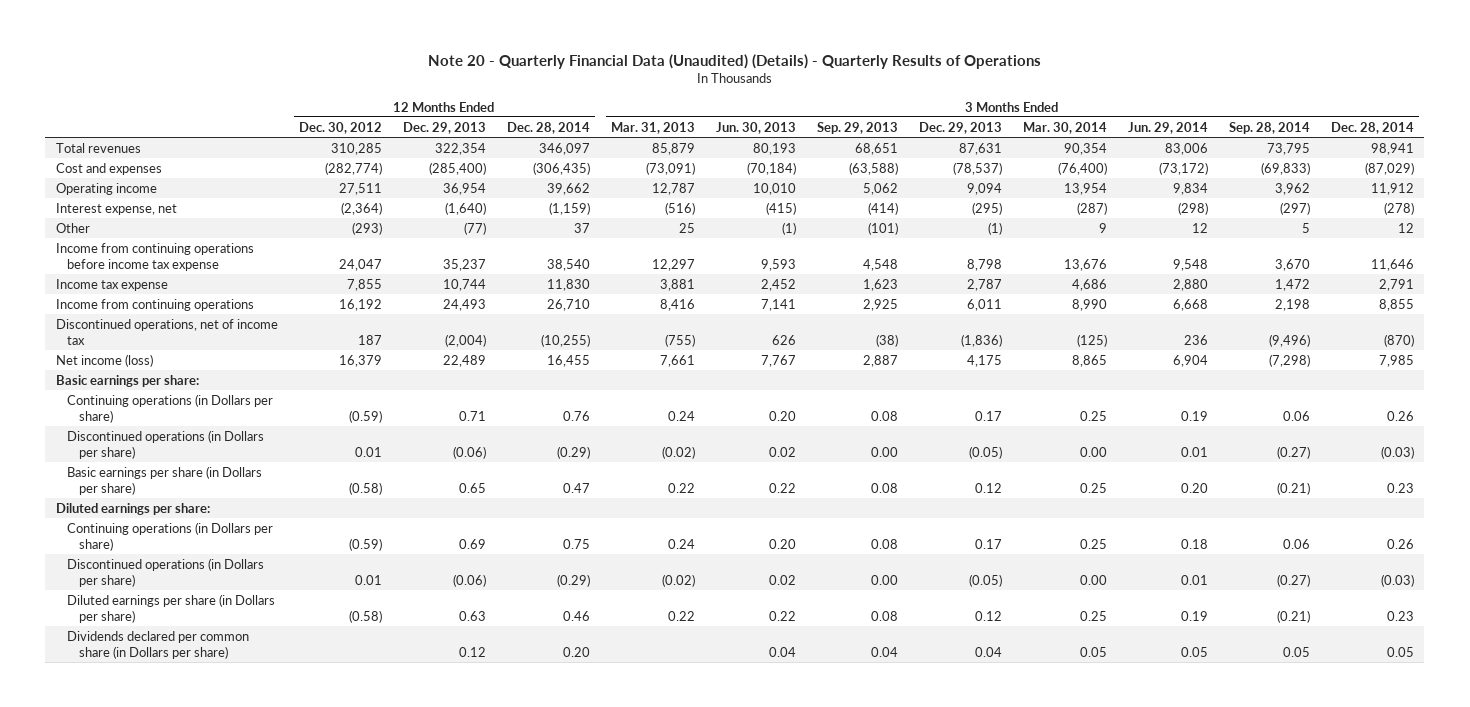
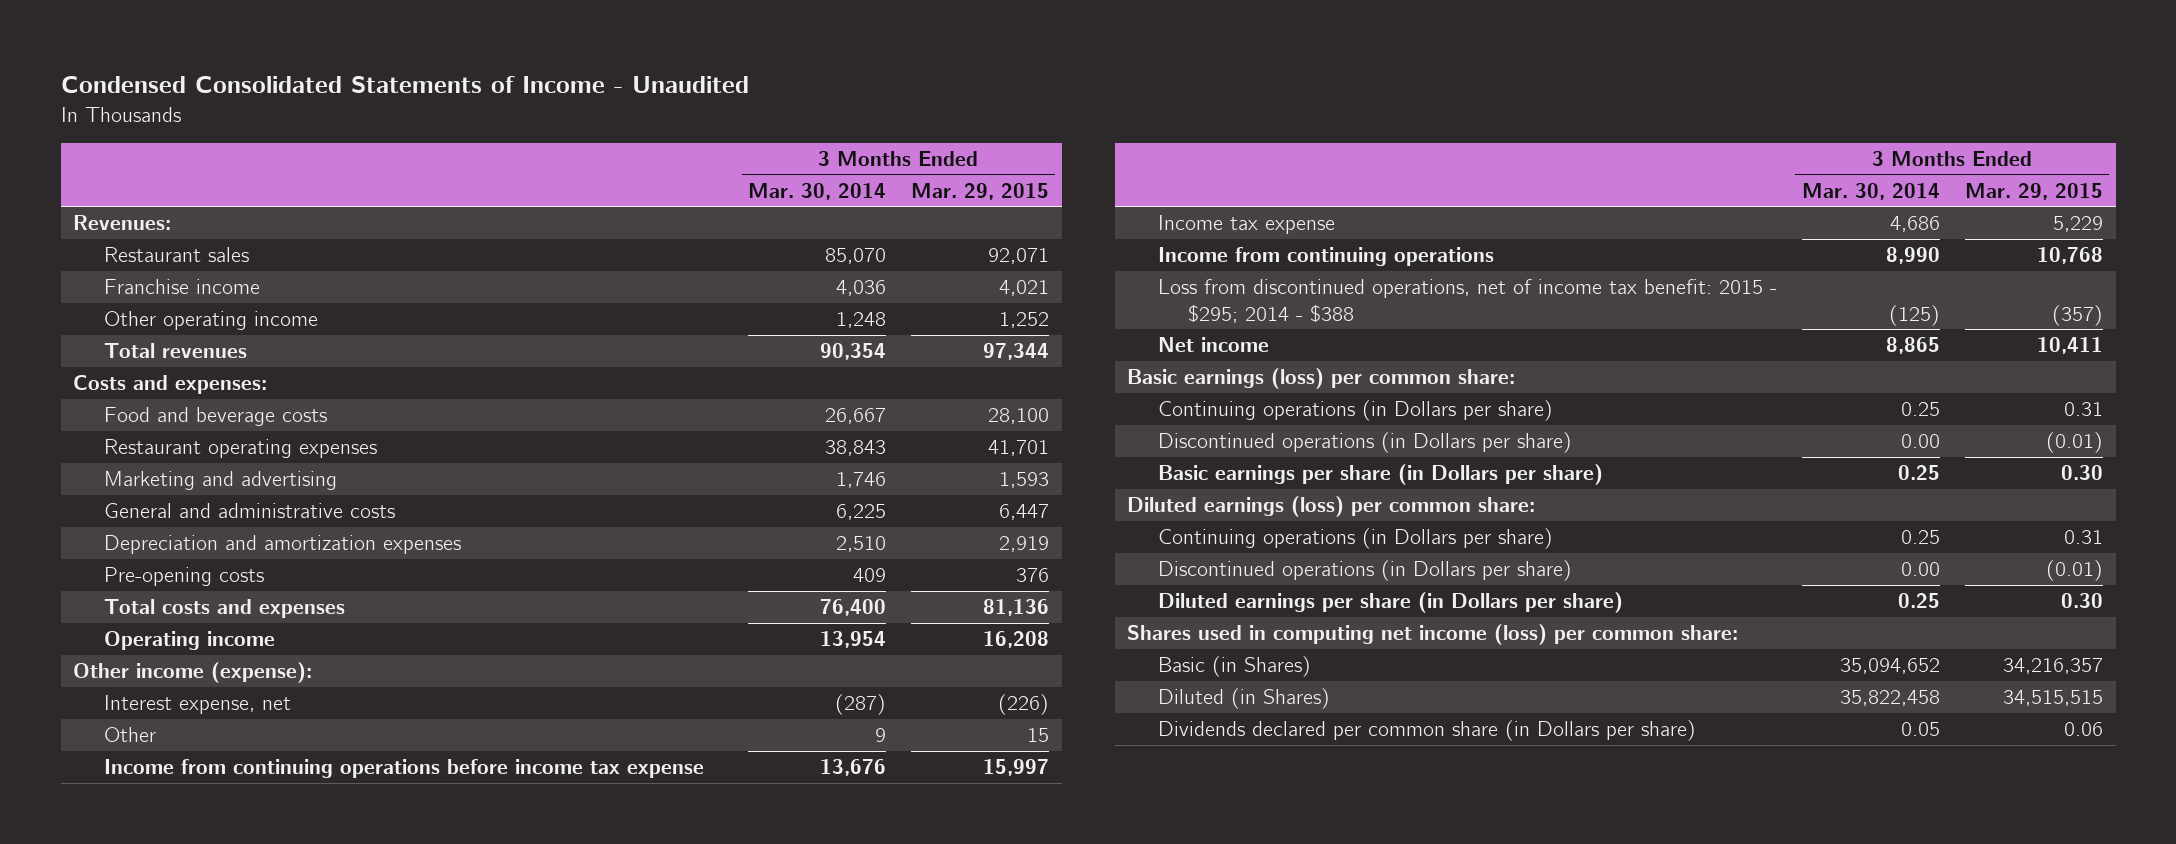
- Note 20 - Quarterly Financial Data (Unaudited) (Details) - Quarterly Results of Operations
+ Condensed Consolidated Statements of Income - Unaudited
- | 12 Months Ended Dec. 30, 2012 | 12 Months Ended Dec. 29, 2013 | 12 Months Ended Dec. 28, 2014 | 3 Months Ended Mar. 31, 2013 | 3 Months Ended Jun. 30, 2013 | 3 Months Ended Sep. 29, 2013 | 3 Months Ended Dec. 29, 2013 | 3 Months Ended Mar. 30, 2014 | 3 Months Ended Jun. 29, 2014 | 3 Months Ended Sep. 28, 2014 | 3 Months Ended Dec. 28, 2014
+ | 3 Months Ended Mar. 30, 2014 | 3 Months Ended Mar. 29, 2015
+ Revenues:
+ Restaurant sales | 85,070 | 92,071
+ Franchise income | 4,036 | 4,021
+ Other operating income | 1,248 | 1,252
- Cost and expenses | (282,774) | (285,400) | (306,435) | (73,091) | (70,184) | (63,588) | (78,537) | (76,400) | (73,172) | (69,833) | (87,029)
+ Costs and expenses:
+ Food and beverage costs | 26,667 | 28,100
+ Restaurant operating expenses | 38,843 | 41,701
+ Marketing and advertising | 1,746 | 1,593
+ General and administrative costs | 6,225 | 6,447
+ Depreciation and amortization expenses | 2,510 | 2,919
+ Pre-opening costs | 409 | 376
+ Total costs and expenses | 76,400 | 81,136
+ Other income (expense):
- Discontinued operations, net of income tax | 187 | (2,004) | (10,255) | (755) | 626 | (38) | (1,836) | (125) | 236 | (9,496) | (870)
- Net income (loss) | 16,379 | 22,489 | 16,455 | 7,661 | 7,767 | 2,887 | 4,175 | 8,865 | 6,904 | (7,298) | 7,985
- Basic earnings per share:
+ Loss from discontinued operations, net of income tax benefit: 2015 - $295; 2014 - $388 | (125) | (357)
+ Net income | 8,865 | 10,411
+ Basic earnings (loss) per common share:
- Diluted earnings per share:
+ Diluted earnings (loss) per common share:
+ Shares used in computing net income (loss) per common share:
+ Basic (in Shares) | 35,094,652 | 34,216,357
+ Diluted (in Shares) | 35,822,458 | 34,515,515

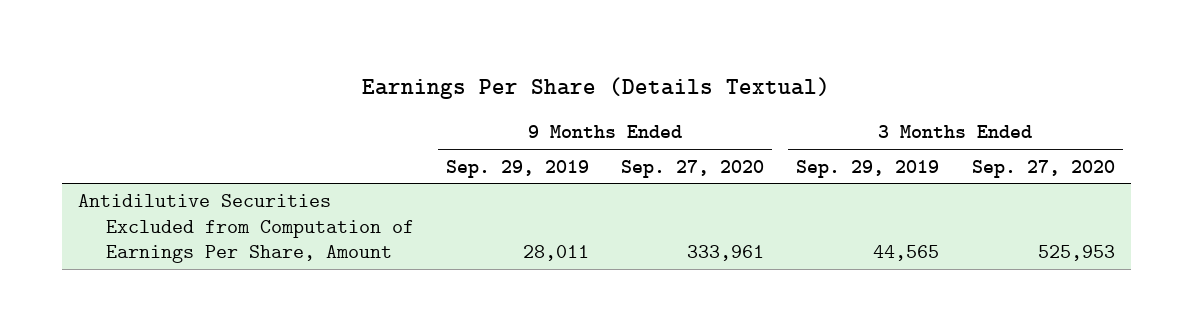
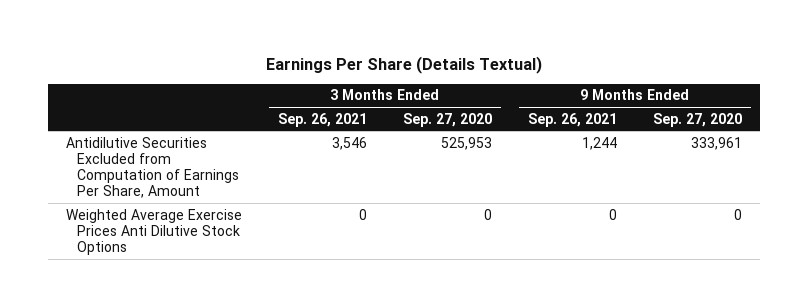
- | 9 Months Ended Sep. 29, 2019 | 9 Months Ended Sep. 27, 2020 | 3 Months Ended Sep. 29, 2019 | 3 Months Ended Sep. 27, 2020
+ | 3 Months Ended Sep. 26, 2021 | 3 Months Ended Sep. 27, 2020 | 9 Months Ended Sep. 26, 2021 | 9 Months Ended Sep. 27, 2020
+ Weighted Average Exercise Prices Anti Dilutive Stock Options | 0 | 0 | 0 | 0

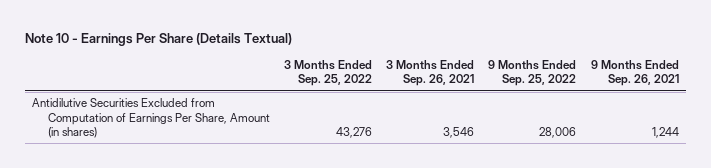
- Earnings Per Share (Details Textual)
+ Note 10 - Earnings Per Share (Details Textual)
- | 3 Months Ended Sep. 26, 2021 | 3 Months Ended Sep. 27, 2020 | 9 Months Ended Sep. 26, 2021 | 9 Months Ended Sep. 27, 2020
+ | 3 Months Ended Sep. 25, 2022 | 3 Months Ended Sep. 26, 2021 | 9 Months Ended Sep. 25, 2022 | 9 Months Ended Sep. 26, 2021
- Antidilutive Securities Excluded from Computation of Earnings Per Share, Amount | 3,546 | 525,953 | 1,244 | 333,961
- Weighted Average Exercise Prices Anti Dilutive Stock Options | 0 | 0 | 0 | 0
+ Antidilutive Securities Excluded from Computation of Earnings Per Share, Amount (in shares) | 43,276 | 3,546 | 28,006 | 1,244

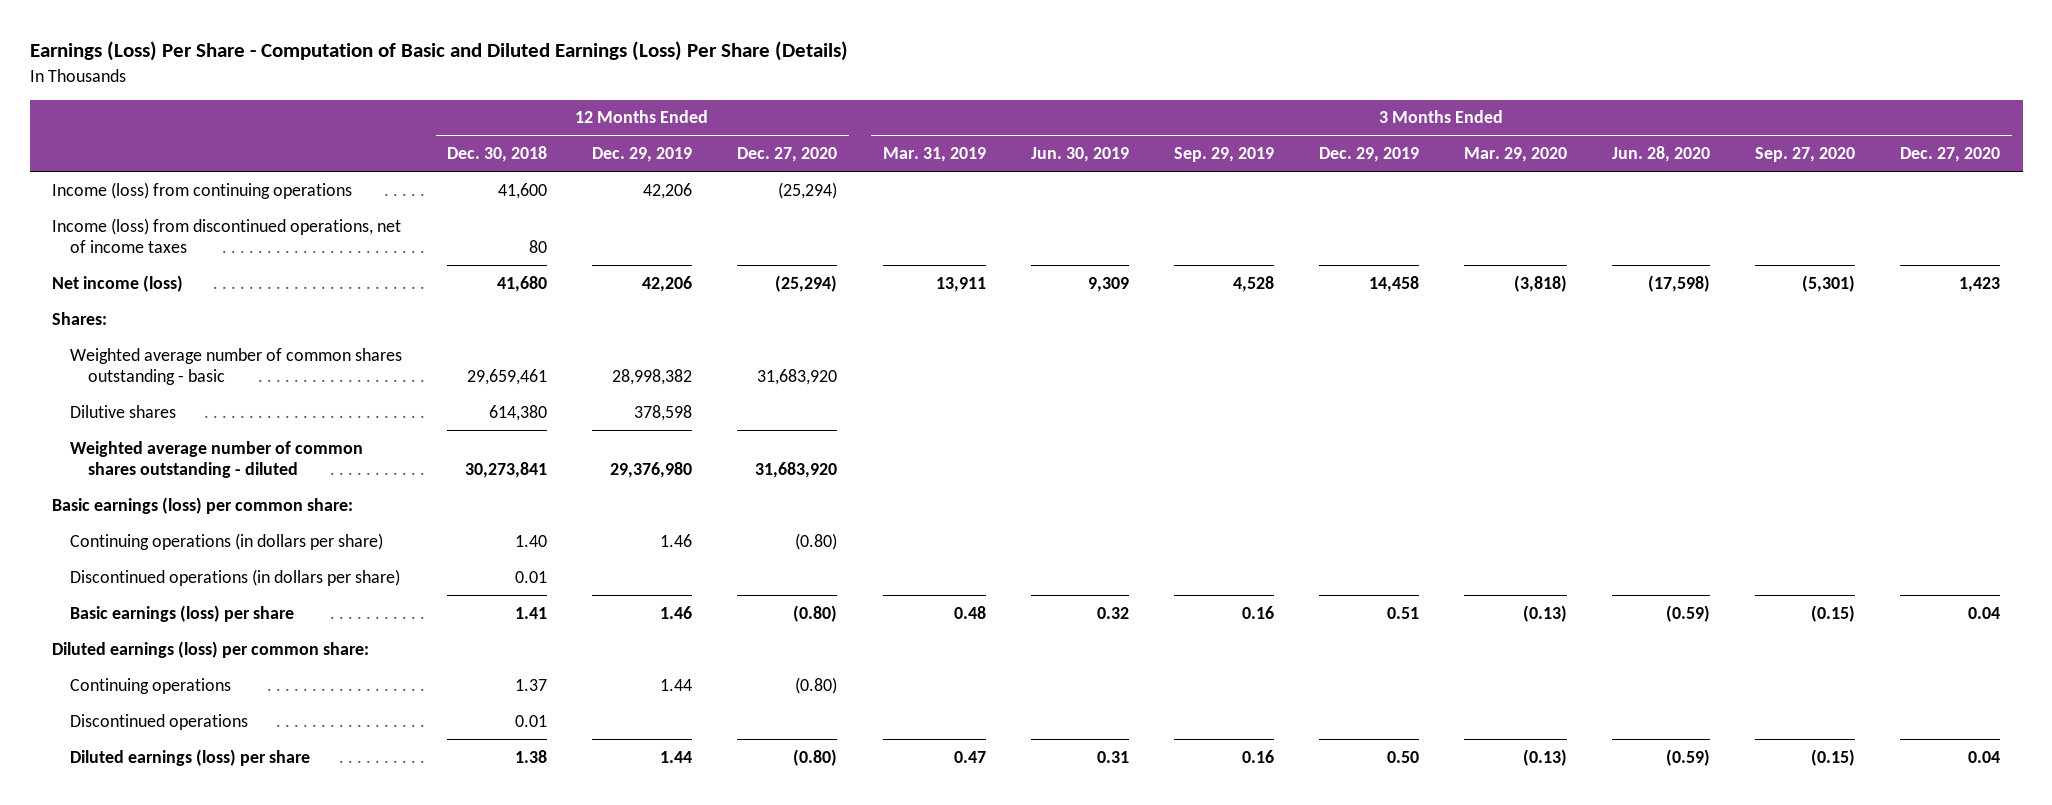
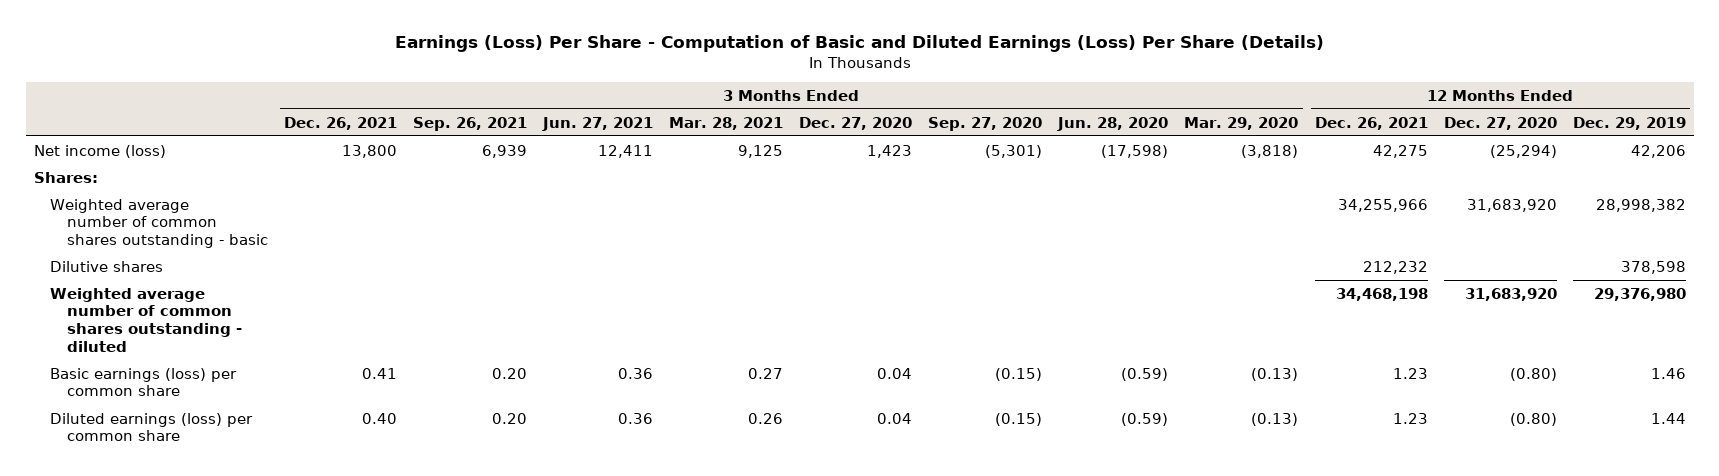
- | 12 Months Ended Dec. 30, 2018 | 12 Months Ended Dec. 29, 2019 | 12 Months Ended Dec. 27, 2020 | 3 Months Ended Mar. 31, 2019 | 3 Months Ended Jun. 30, 2019 | 3 Months Ended Sep. 29, 2019 | 3 Months Ended Dec. 29, 2019 | 3 Months Ended Mar. 29, 2020 | 3 Months Ended Jun. 28, 2020 | 3 Months Ended Sep. 27, 2020 | 3 Months Ended Dec. 27, 2020
+ | 3 Months Ended Dec. 26, 2021 | 3 Months Ended Sep. 26, 2021 | 3 Months Ended Jun. 27, 2021 | 3 Months Ended Mar. 28, 2021 | 3 Months Ended Dec. 27, 2020 | 3 Months Ended Sep. 27, 2020 | 3 Months Ended Jun. 28, 2020 | 3 Months Ended Mar. 29, 2020 | 12 Months Ended Dec. 26, 2021 | 12 Months Ended Dec. 27, 2020 | 12 Months Ended Dec. 29, 2019
- Income (loss) from continuing operations | 41,600 | 42,206 | (25,294) | | | | | | | |
- Income (loss) from discontinued operations, net of income taxes | 80 | | | | | | | | | |
- Basic earnings (loss) per common share:
- Continuing operations (in dollars per share) | 1.40 | 1.46 | (0.80) | | | | | | | |
- Discontinued operations (in dollars per share) | 0.01 | | | | | | | | | |
- Basic earnings (loss) per share | 1.41 | 1.46 | (0.80) | 0.48 | 0.32 | 0.16 | 0.51 | (0.13) | (0.59) | (0.15) | 0.04
- Diluted earnings (loss) per common share:
- Continuing operations | 1.37 | 1.44 | (0.80) | | | | | | | |
- Discontinued operations | 0.01 | | | | | | | | | |
- Diluted earnings (loss) per share | 1.38 | 1.44 | (0.80) | 0.47 | 0.31 | 0.16 | 0.50 | (0.13) | (0.59) | (0.15) | 0.04
+ Basic earnings (loss) per common share | 0.41 | 0.20 | 0.36 | 0.27 | 0.04 | (0.15) | (0.59) | (0.13) | 1.23 | (0.80) | 1.46
+ Diluted earnings (loss) per common share | 0.40 | 0.20 | 0.36 | 0.26 | 0.04 | (0.15) | (0.59) | (0.13) | 1.23 | (0.80) | 1.44

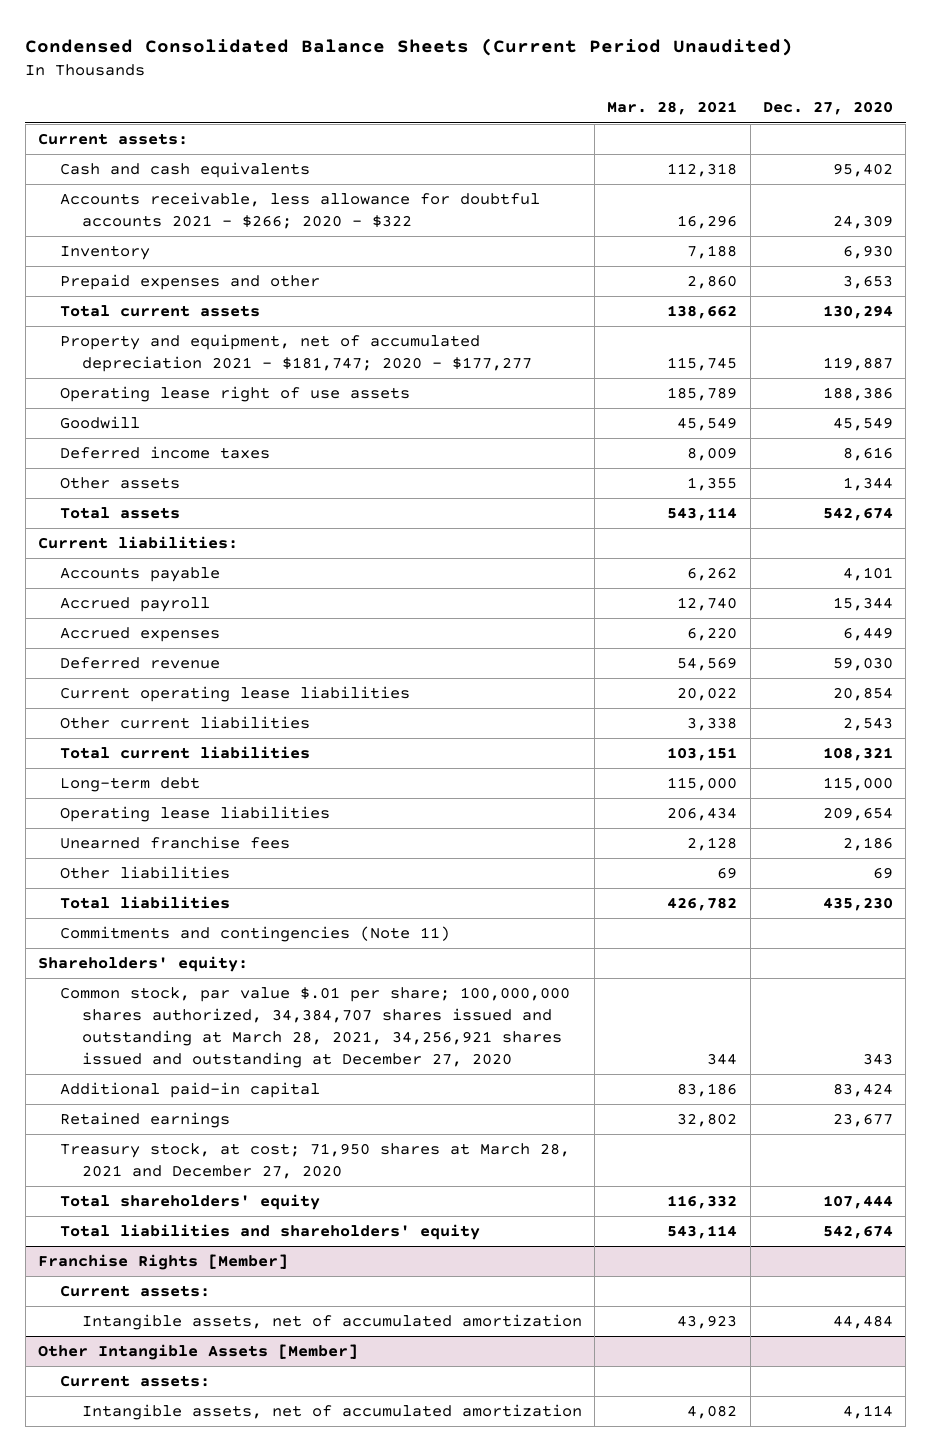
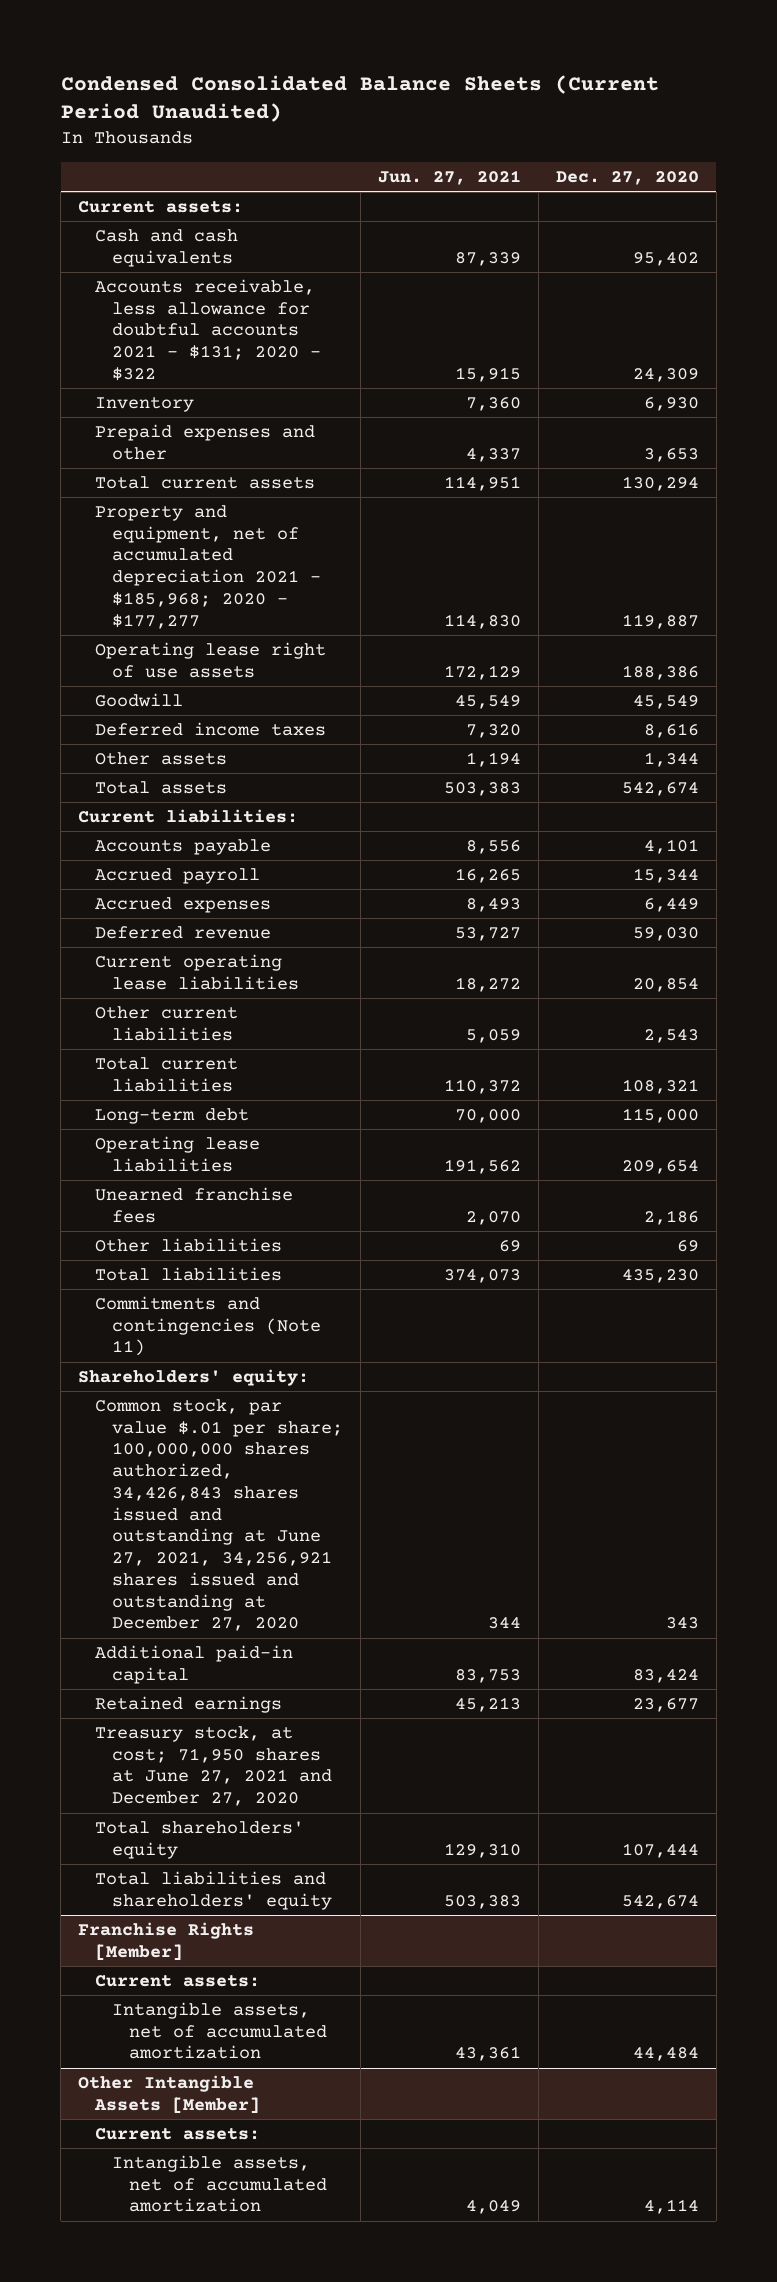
- | Mar. 28, 2021 | Dec. 27, 2020
+ | Jun. 27, 2021 | Dec. 27, 2020
- Accounts receivable, less allowance for doubtful accounts 2021 - $266; 2020 - $322 | 16,296 | 24,309
+ Accounts receivable, less allowance for doubtful accounts 2021 - $131; 2020 - $322 | 15,915 | 24,309
- Property and equipment, net of accumulated depreciation 2021 - $181,747; 2020 - $177,277 | 115,745 | 119,887
+ Property and equipment, net of accumulated depreciation 2021 - $185,968; 2020 - $177,277 | 114,830 | 119,887
- Common stock, par value $.01 per share; 100,000,000 shares authorized, 34,384,707 shares issued and outstanding at March 28, 2021, 34,256,921 shares issued and outstanding at December 27, 2020 | 344 | 343
+ Common stock, par value $.01 per share; 100,000,000 shares authorized, 34,426,843 shares issued and outstanding at June 27, 2021, 34,256,921 shares issued and outstanding at December 27, 2020 | 344 | 343
- Treasury stock, at cost; 71,950 shares at March 28, 2021 and December 27, 2020
+ Treasury stock, at cost; 71,950 shares at June 27, 2021 and December 27, 2020

